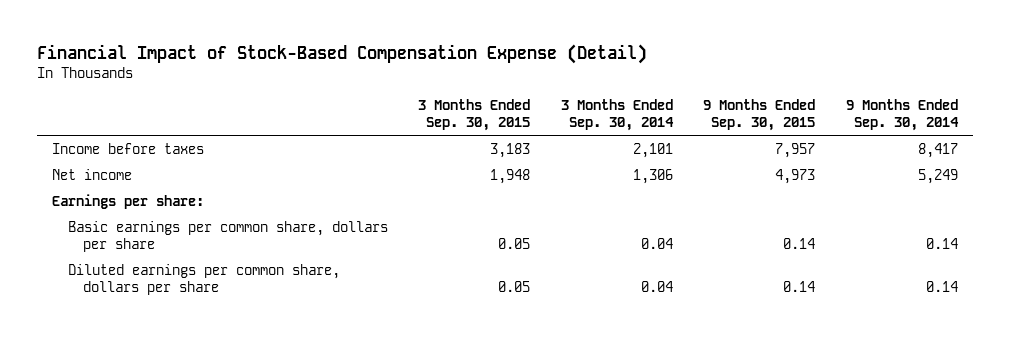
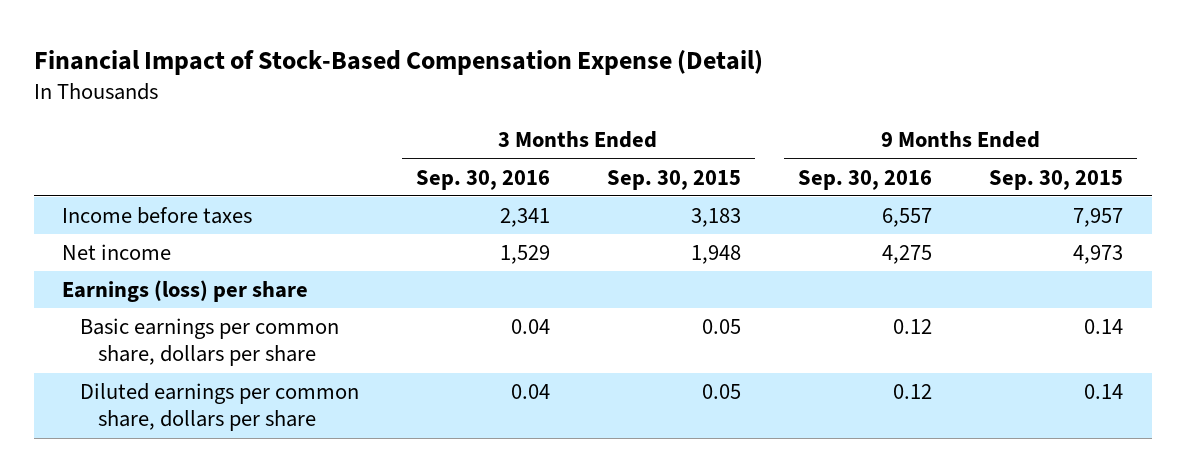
- | 3 Months Ended Sep. 30, 2015 | 3 Months Ended Sep. 30, 2014 | 9 Months Ended Sep. 30, 2015 | 9 Months Ended Sep. 30, 2014
+ | 3 Months Ended Sep. 30, 2016 | 3 Months Ended Sep. 30, 2015 | 9 Months Ended Sep. 30, 2016 | 9 Months Ended Sep. 30, 2015
- Earnings per share:
+ Earnings (loss) per share

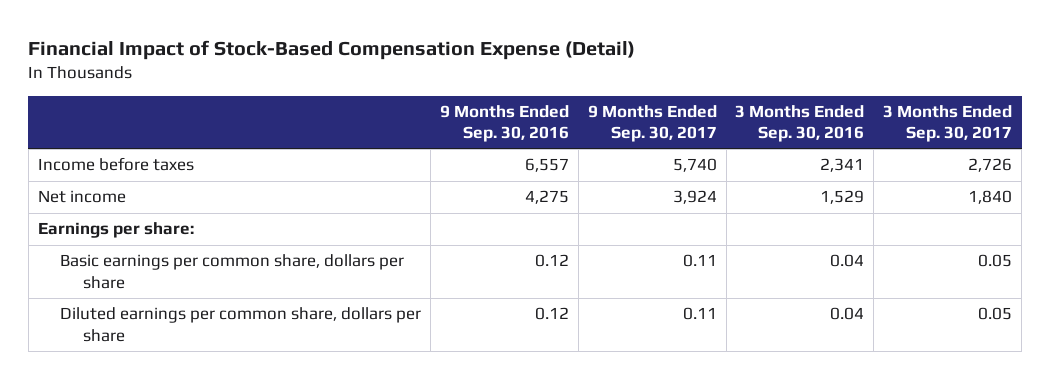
- | 3 Months Ended Sep. 30, 2016 | 3 Months Ended Sep. 30, 2015 | 9 Months Ended Sep. 30, 2016 | 9 Months Ended Sep. 30, 2015
+ | 9 Months Ended Sep. 30, 2016 | 9 Months Ended Sep. 30, 2017 | 3 Months Ended Sep. 30, 2016 | 3 Months Ended Sep. 30, 2017
- Earnings (loss) per share
+ Earnings per share:

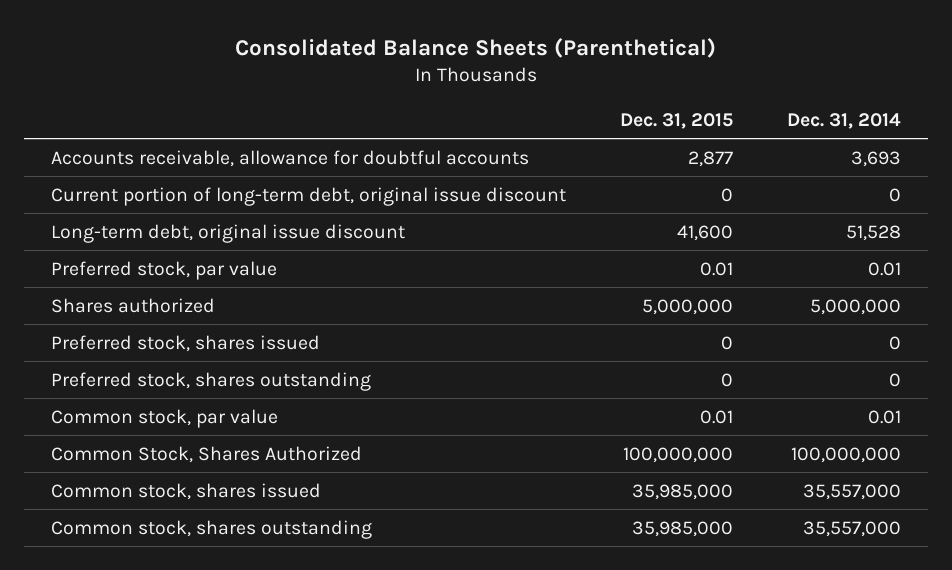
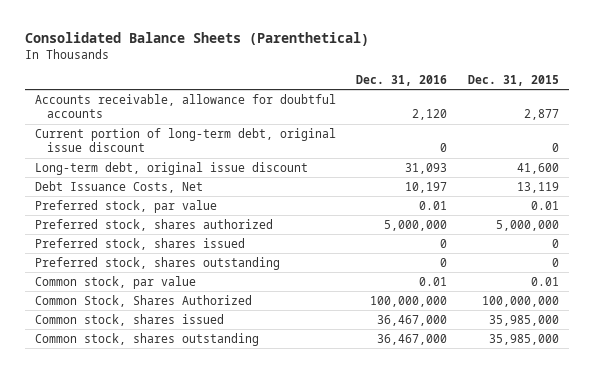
- | Dec. 31, 2015 | Dec. 31, 2014
+ | Dec. 31, 2016 | Dec. 31, 2015
+ Debt Issuance Costs, Net | 10,197 | 13,119
- Shares authorized | 5,000,000 | 5,000,000
+ Preferred stock, shares authorized | 5,000,000 | 5,000,000

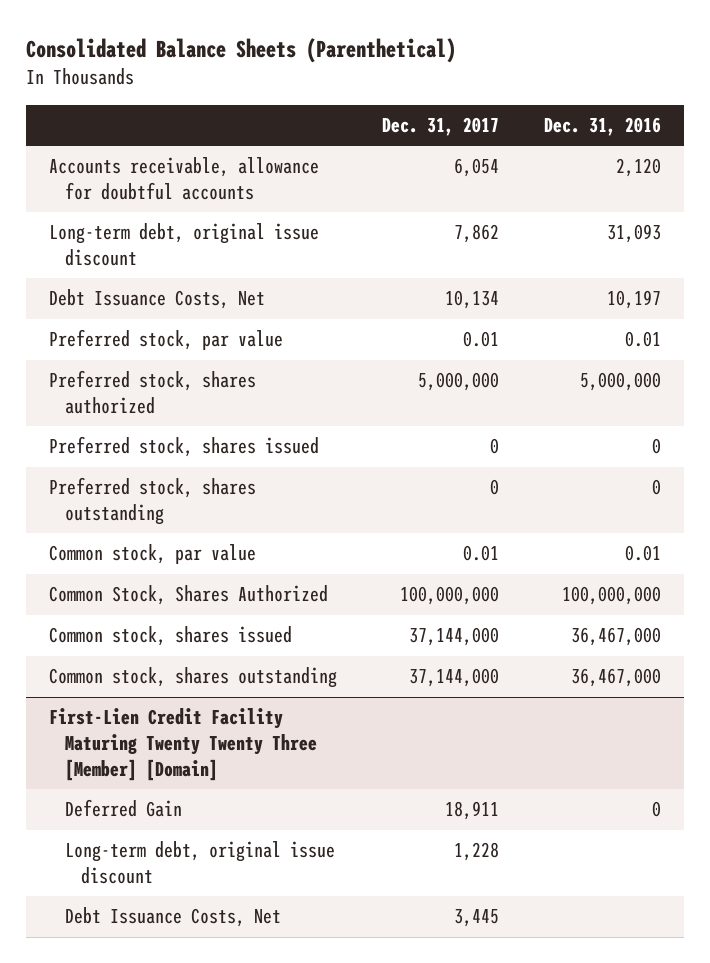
- | Dec. 31, 2016 | Dec. 31, 2015
+ | Dec. 31, 2017 | Dec. 31, 2016
- Current portion of long-term debt, original issue discount | 0 | 0
+ First-Lien Credit Facility Maturing Twenty Twenty Three [Member] [Domain]
+ Deferred Gain | 18,911 | 0
+ Long-term debt, original issue discount | 1,228 |
+ Debt Issuance Costs, Net | 3,445 |

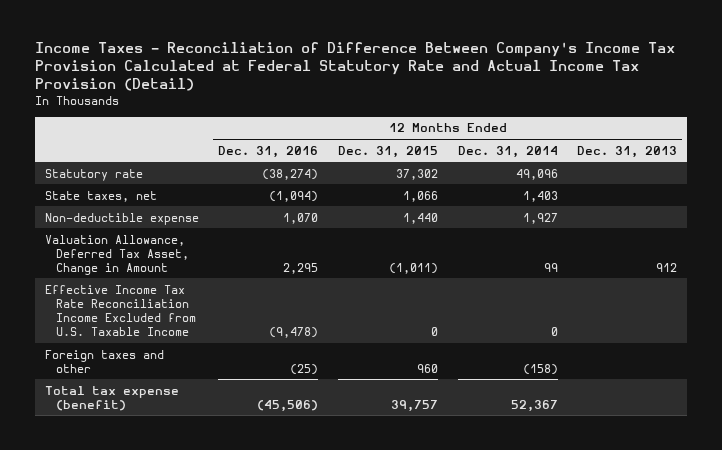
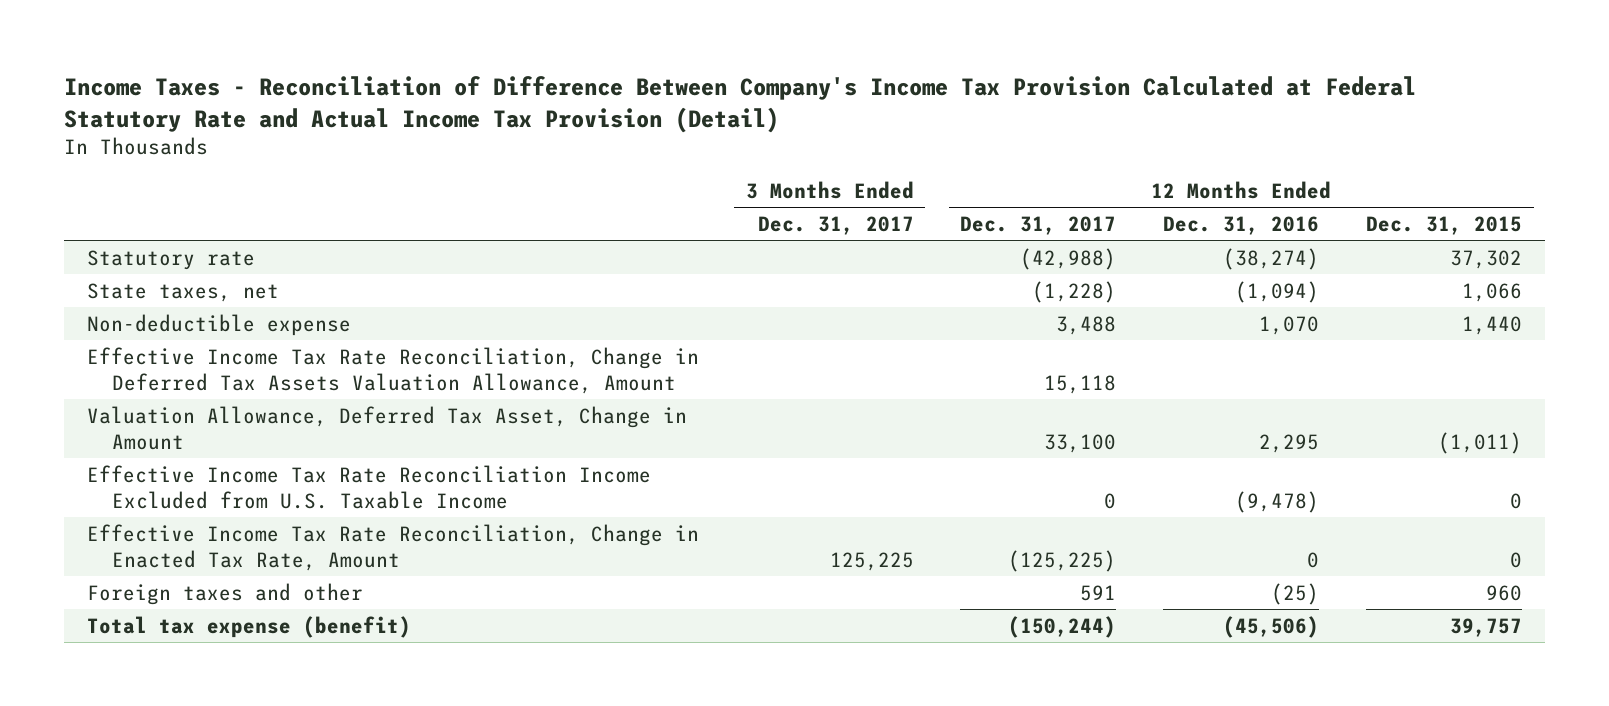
- | 12 Months Ended Dec. 31, 2016 | 12 Months Ended Dec. 31, 2015 | 12 Months Ended Dec. 31, 2014 | 12 Months Ended Dec. 31, 2013
+ | 3 Months Ended Dec. 31, 2017 | 12 Months Ended Dec. 31, 2017 | 12 Months Ended Dec. 31, 2016 | 12 Months Ended Dec. 31, 2015
+ Effective Income Tax Rate Reconciliation, Change in Deferred Tax Assets Valuation Allowance, Amount | | 15,118 | |
+ Effective Income Tax Rate Reconciliation, Change in Enacted Tax Rate, Amount | 125,225 | (125,225) | 0 | 0

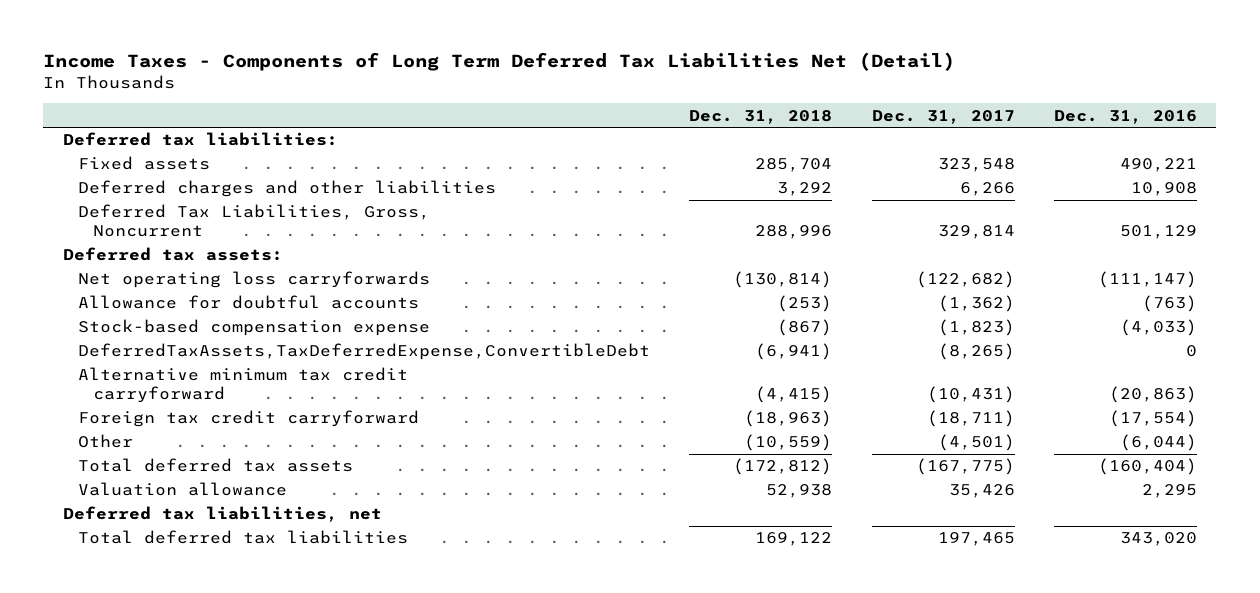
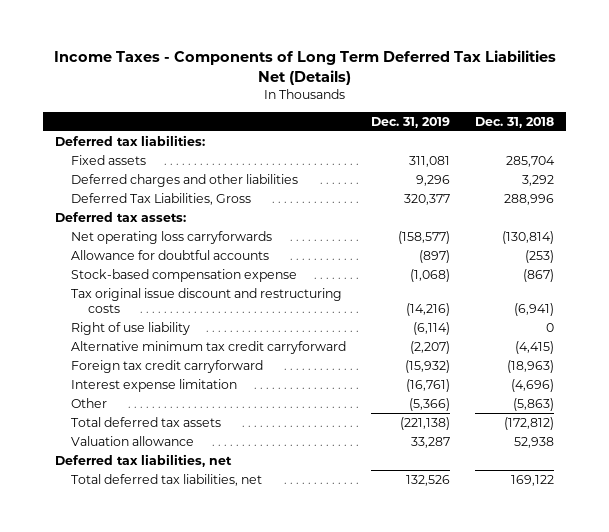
- Income Taxes - Components of Long Term Deferred Tax Liabilities Net (Detail)
+ Income Taxes - Components of Long Term Deferred Tax Liabilities Net (Details)
- | Dec. 31, 2018 | Dec. 31, 2017 | Dec. 31, 2016
+ | Dec. 31, 2019 | Dec. 31, 2018
- Deferred Tax Liabilities, Gross, Noncurrent | 288,996 | 329,814 | 501,129
+ Deferred Tax Liabilities, Gross | 320,377 | 288,996
- DeferredTaxAssets,TaxDeferredExpense,ConvertibleDebt | (6,941) | (8,265) | 0
+ Tax original issue discount and restructuring costs | (14,216) | (6,941)
+ Right of use liability | (6,114) | 0
- Other | (10,559) | (4,501) | (6,044)
+ Interest expense limitation | (16,761) | (4,696)
+ Other | (5,366) | (5,863)
- Total deferred tax liabilities | 169,122 | 197,465 | 343,020
+ Total deferred tax liabilities, net | 132,526 | 169,122

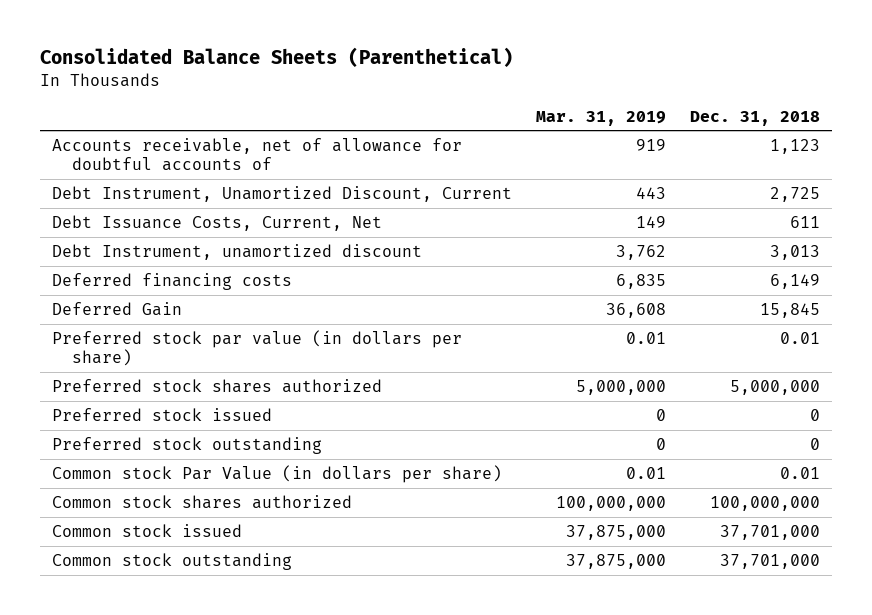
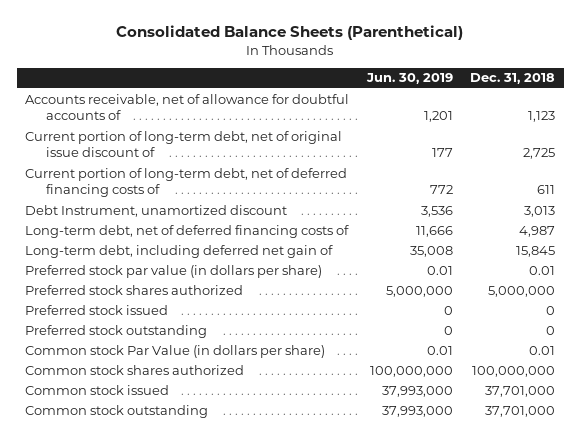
- | Mar. 31, 2019 | Dec. 31, 2018
+ | Jun. 30, 2019 | Dec. 31, 2018
- Debt Instrument, Unamortized Discount, Current | 443 | 2,725
- Debt Issuance Costs, Current, Net | 149 | 611
+ Current portion of long-term debt, net of original issue discount of | 177 | 2,725
+ Current portion of long-term debt, net of deferred financing costs of | 772 | 611
- Deferred financing costs | 6,835 | 6,149
- Deferred Gain | 36,608 | 15,845
+ Long-term debt, net of deferred financing costs of | 11,666 | 4,987
+ Long-term debt, including deferred net gain of | 35,008 | 15,845

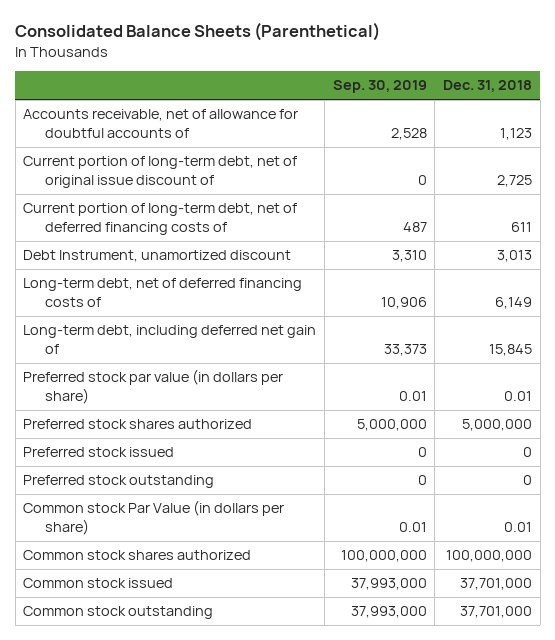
- | Jun. 30, 2019 | Dec. 31, 2018
+ | Sep. 30, 2019 | Dec. 31, 2018
- Long-term debt, net of deferred financing costs of | 11,666 | 4,987
+ Long-term debt, net of deferred financing costs of | 10,906 | 6,149

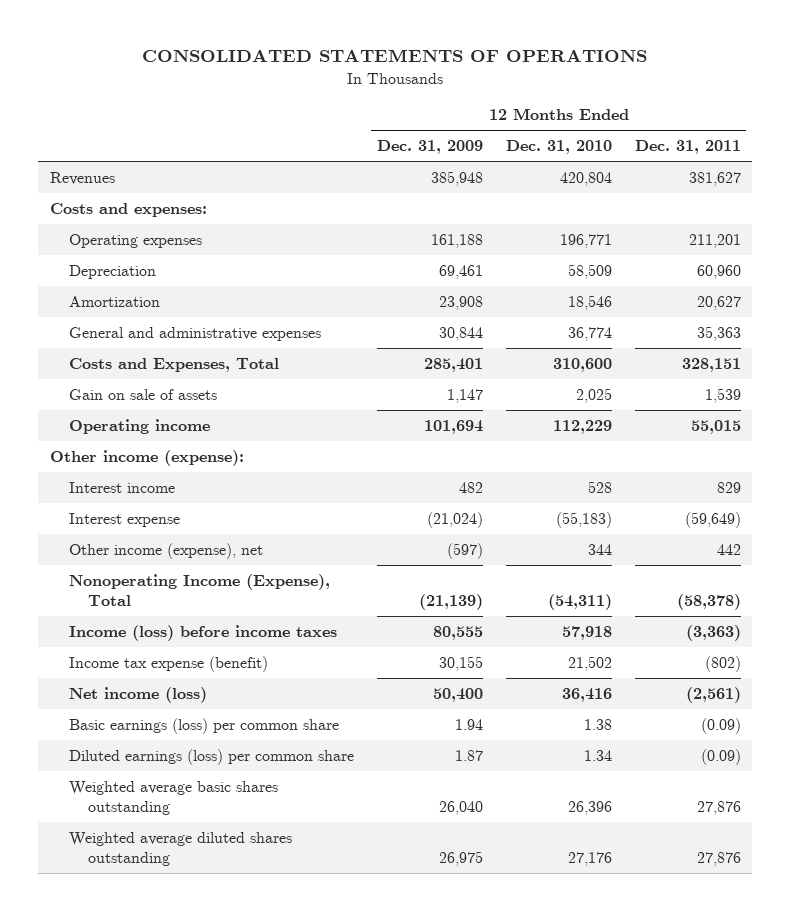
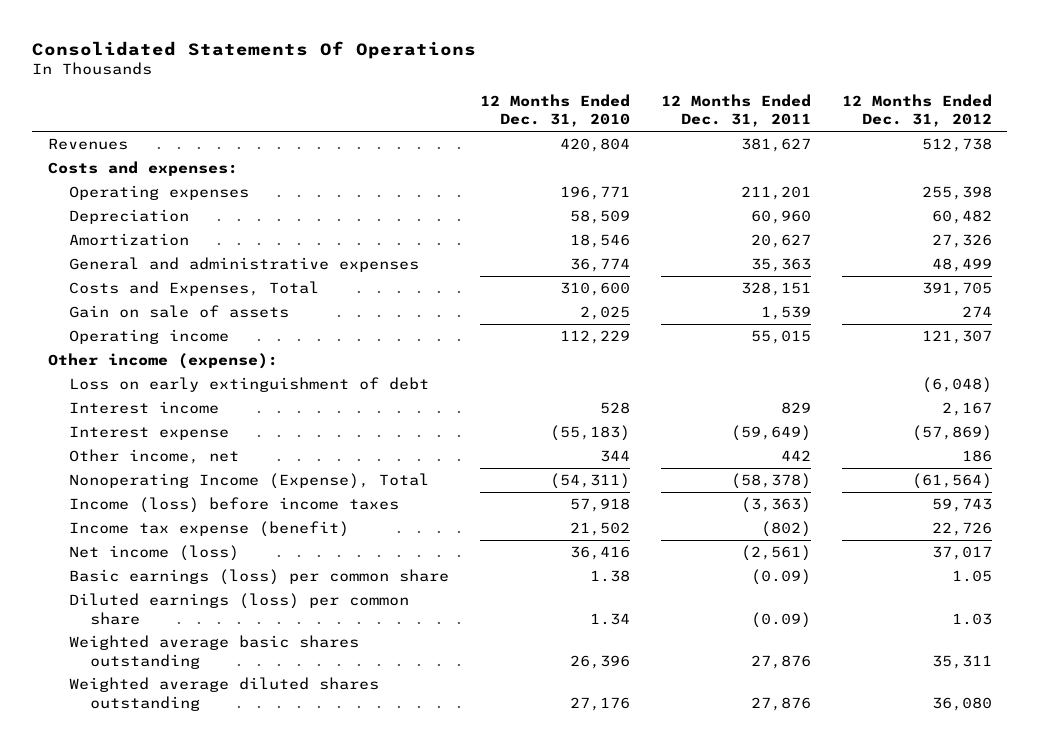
- CONSOLIDATED STATEMENTS OF OPERATIONS
+ Consolidated Statements Of Operations
- | 12 Months Ended Dec. 31, 2009 | 12 Months Ended Dec. 31, 2010 | 12 Months Ended Dec. 31, 2011
+ | 12 Months Ended Dec. 31, 2010 | 12 Months Ended Dec. 31, 2011 | 12 Months Ended Dec. 31, 2012
+ Loss on early extinguishment of debt | | | (6,048)
- Other income (expense), net | (597) | 344 | 442
+ Other income, net | 344 | 442 | 186

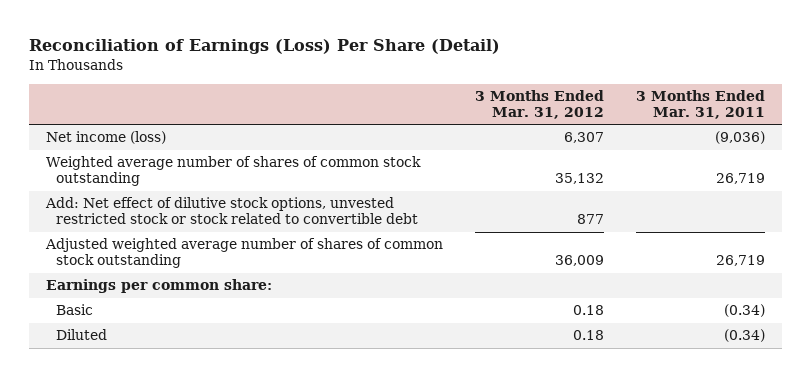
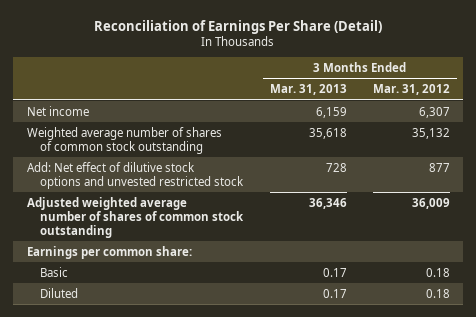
- Reconciliation of Earnings (Loss) Per Share (Detail)
+ Reconciliation of Earnings Per Share (Detail)
- | 3 Months Ended Mar. 31, 2012 | 3 Months Ended Mar. 31, 2011
+ | 3 Months Ended Mar. 31, 2013 | 3 Months Ended Mar. 31, 2012
- Net income (loss) | 6,307 | (9,036)
+ Net income | 6,159 | 6,307
- Add: Net effect of dilutive stock options, unvested restricted stock or stock related to convertible debt | 877 |
+ Add: Net effect of dilutive stock options and unvested restricted stock | 728 | 877

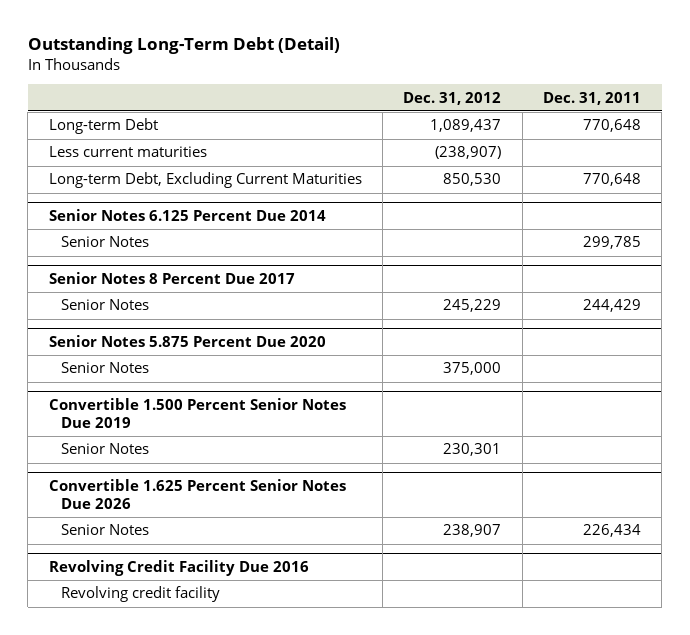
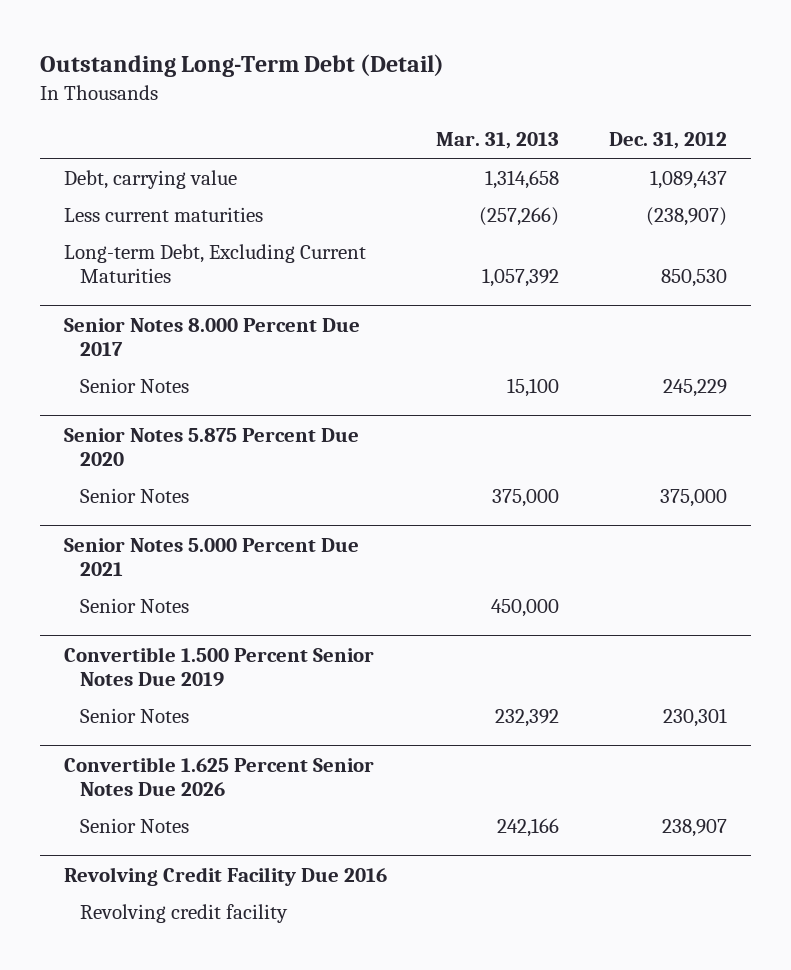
- | Dec. 31, 2012 | Dec. 31, 2011
+ | Mar. 31, 2013 | Dec. 31, 2012
- Long-term Debt | 1,089,437 | 770,648
+ Debt, carrying value | 1,314,658 | 1,089,437
- Senior Notes 6.125 Percent Due 2014
- Senior Notes | | 299,785
- Senior Notes 8 Percent Due 2017
+ Senior Notes 8.000 Percent Due 2017
+ Senior Notes 5.000 Percent Due 2021
+ Senior Notes | 450,000 |

